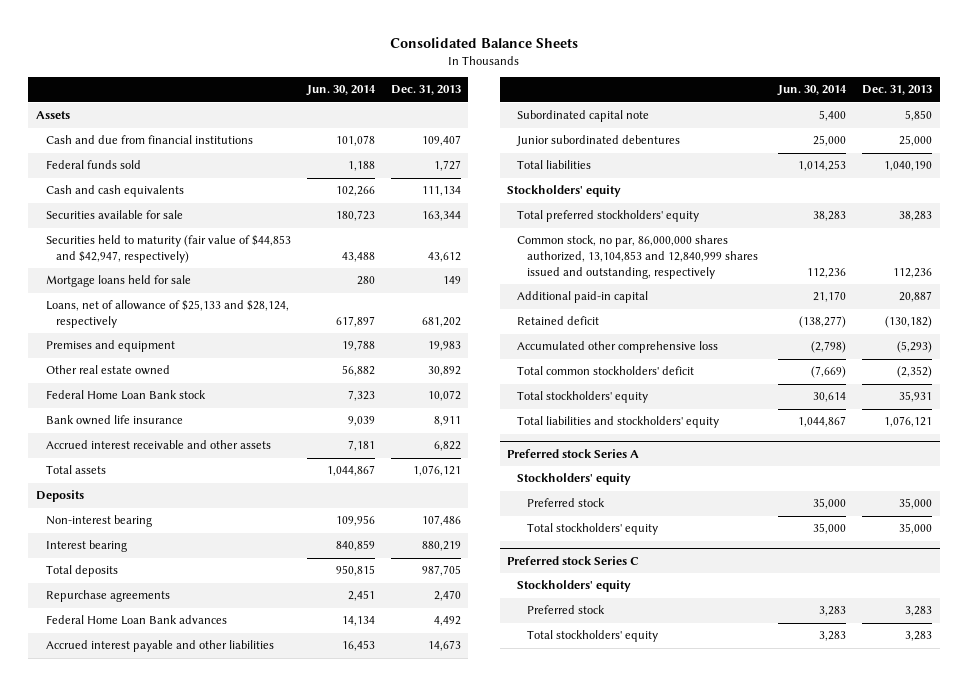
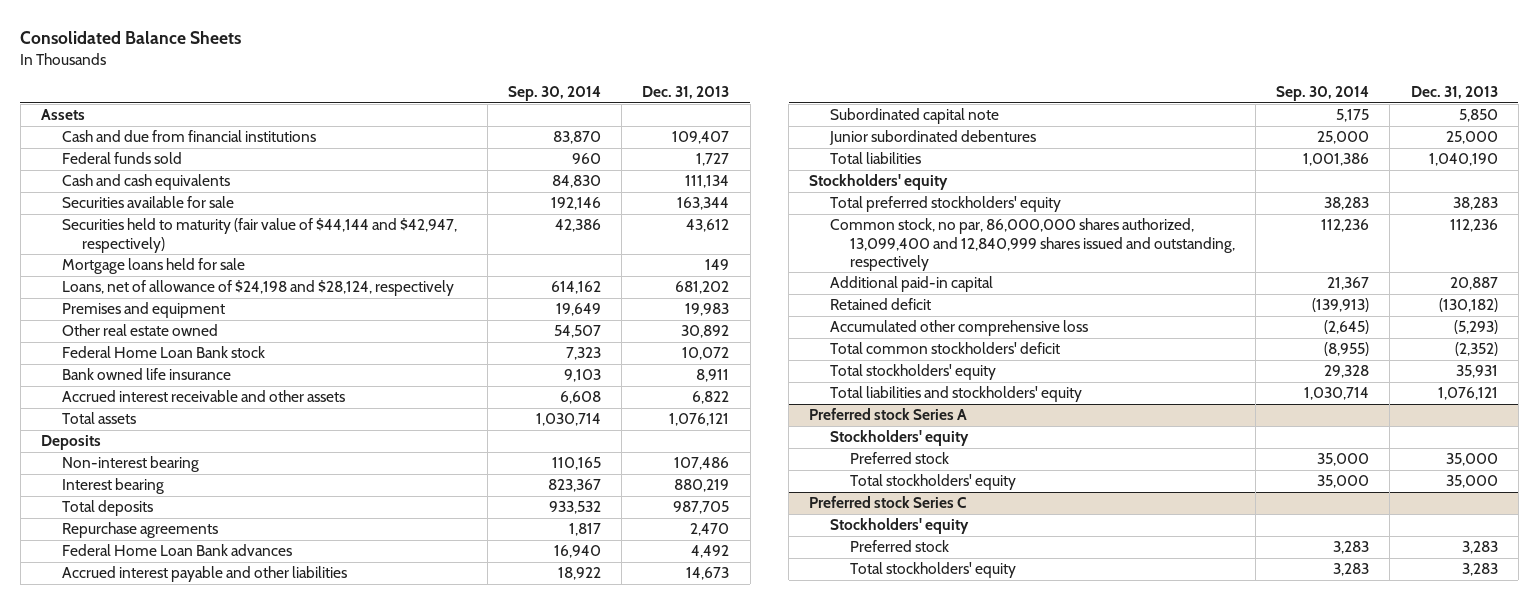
- | Jun. 30, 2014 | Dec. 31, 2013
+ | Sep. 30, 2014 | Dec. 31, 2013
- Securities held to maturity (fair value of $44,853 and $42,947, respectively) | 43,488 | 43,612
+ Securities held to maturity (fair value of $44,144 and $42,947, respectively) | 42,386 | 43,612
- Loans, net of allowance of $25,133 and $28,124, respectively | 617,897 | 681,202
+ Loans, net of allowance of $24,198 and $28,124, respectively | 614,162 | 681,202
- Common stock, no par, 86,000,000 shares authorized, 13,104,853 and 12,840,999 shares issued and outstanding, respectively | 112,236 | 112,236
+ Common stock, no par, 86,000,000 shares authorized, 13,099,400 and 12,840,999 shares issued and outstanding, respectively | 112,236 | 112,236

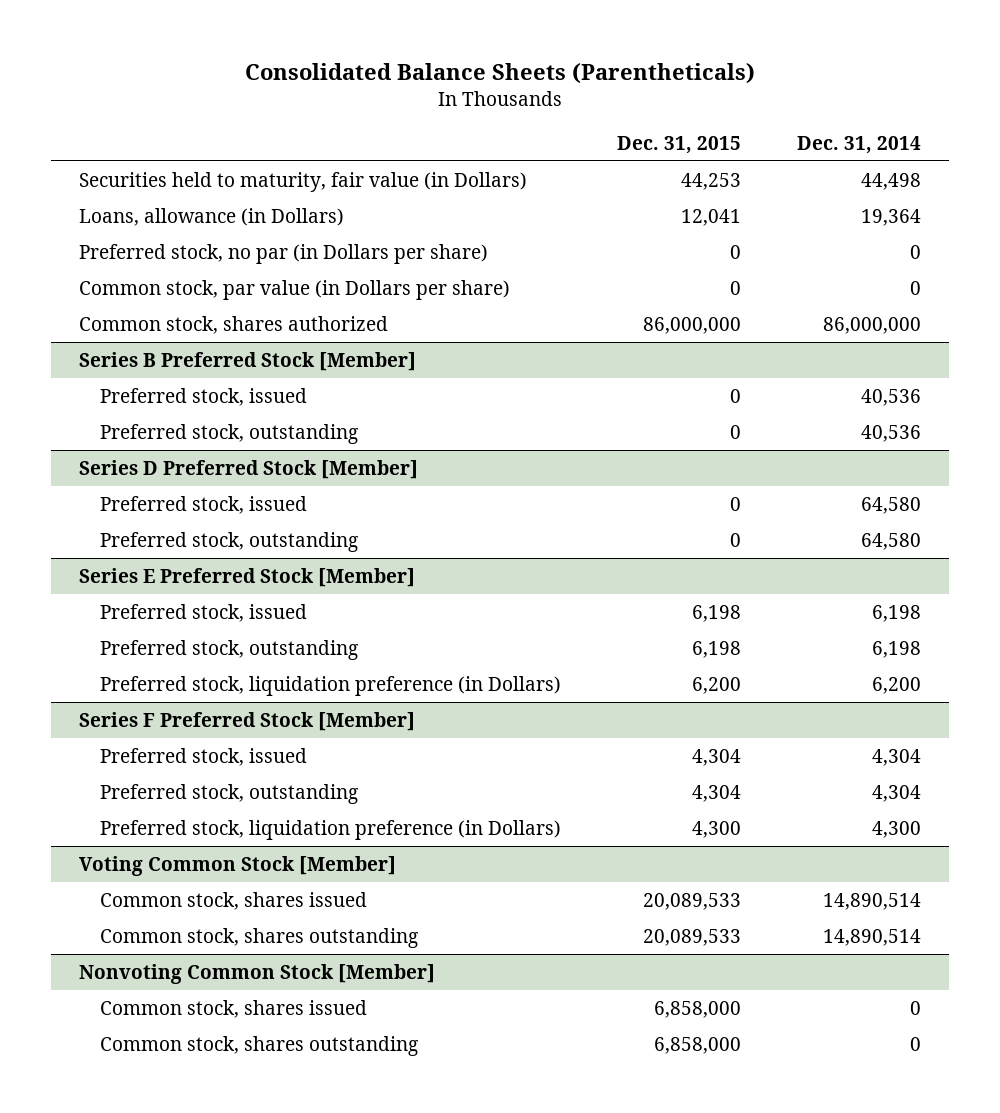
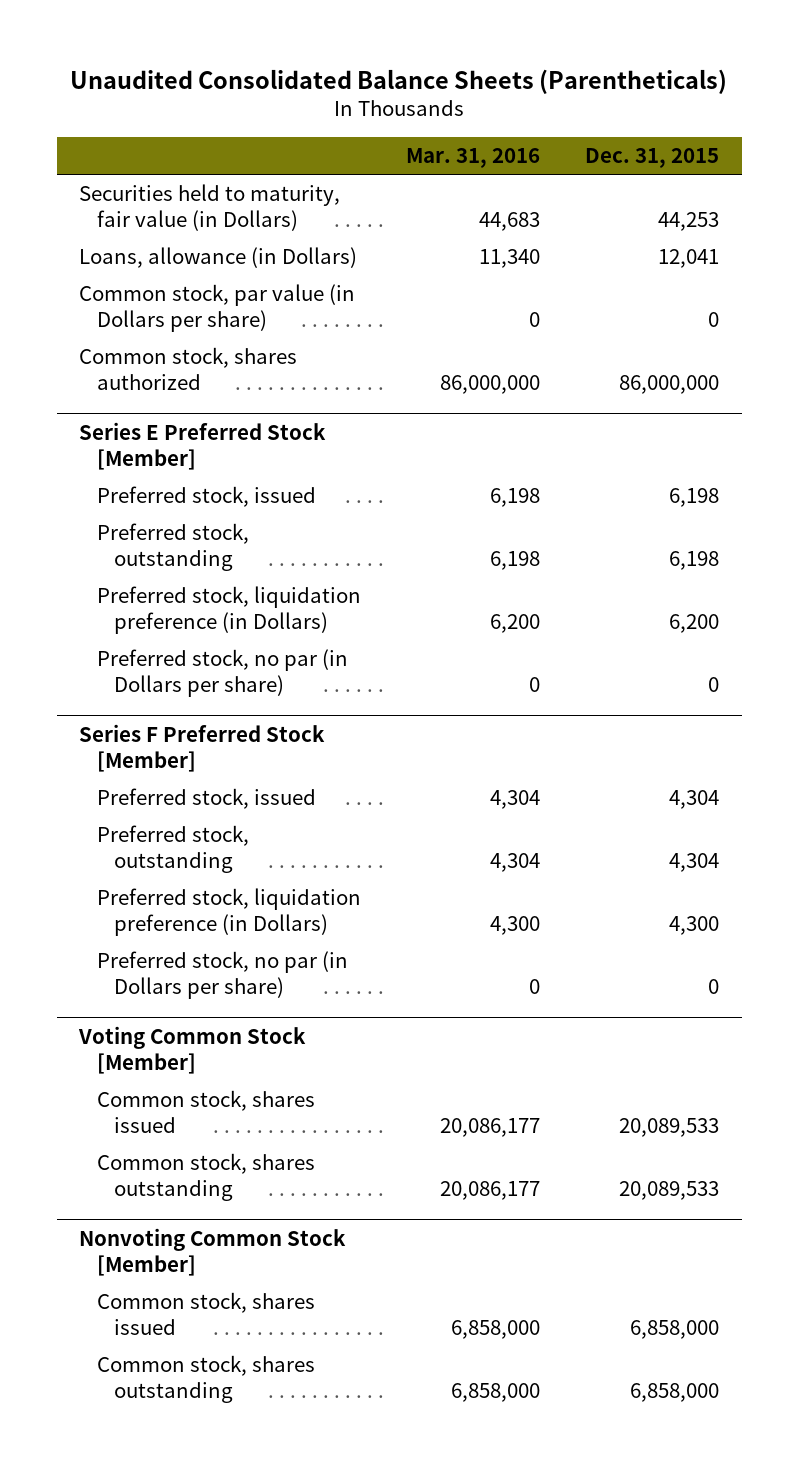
- Consolidated Balance Sheets (Parentheticals)
+ Unaudited Consolidated Balance Sheets (Parentheticals)
- | Dec. 31, 2015 | Dec. 31, 2014
+ | Mar. 31, 2016 | Dec. 31, 2015
- Preferred stock, no par (in Dollars per share) | 0 | 0
- Series B Preferred Stock [Member]
- Preferred stock, issued | 0 | 40,536
- Preferred stock, outstanding | 0 | 40,536
- Series D Preferred Stock [Member]
- Preferred stock, issued | 0 | 64,580
- Preferred stock, outstanding | 0 | 64,580
@ Series E Preferred Stock [Member]
+ Preferred stock, no par (in Dollars per share) | 0 | 0
@ Series F Preferred Stock [Member]
+ Preferred stock, no par (in Dollars per share) | 0 | 0

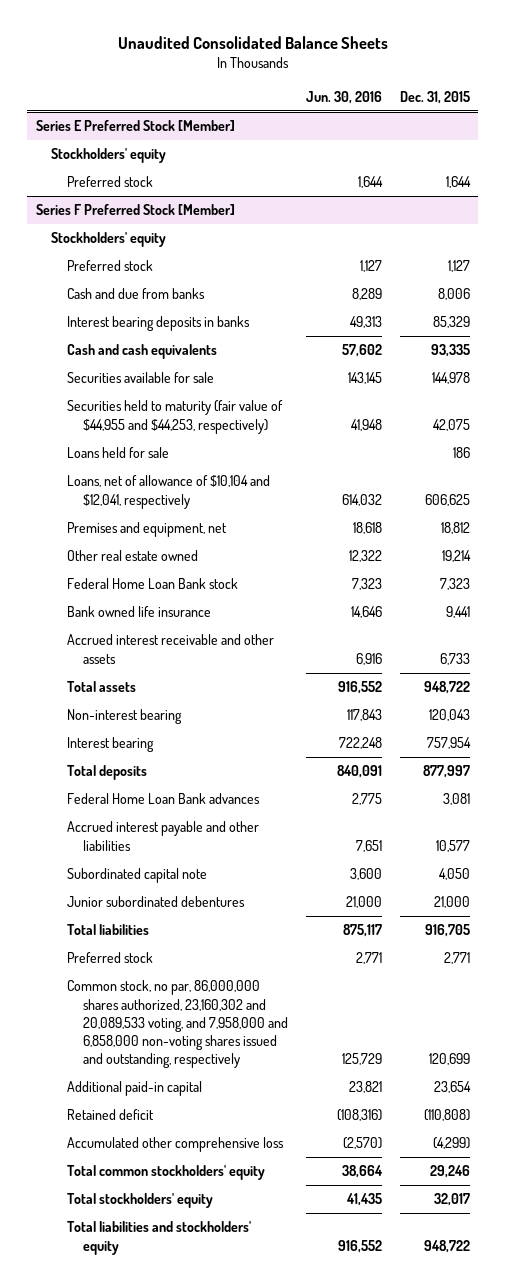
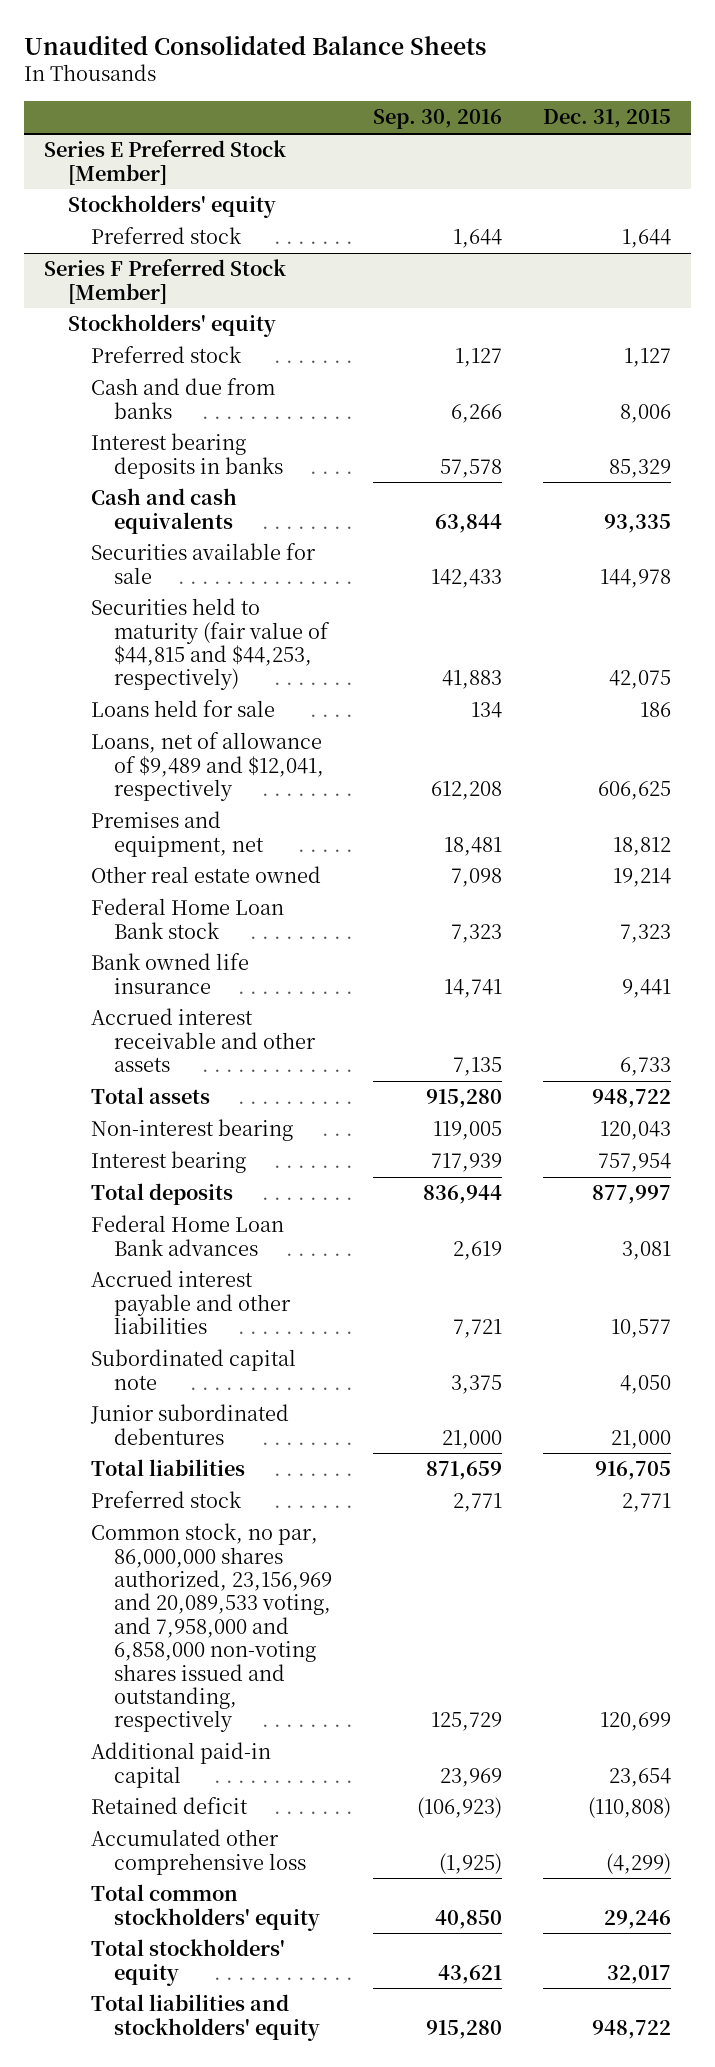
- | Jun. 30, 2016 | Dec. 31, 2015
+ | Sep. 30, 2016 | Dec. 31, 2015
@ Series F Preferred Stock [Member]
- Securities held to maturity (fair value of $44,955 and $44,253, respectively) | 41,948 | 42,075
+ Securities held to maturity (fair value of $44,815 and $44,253, respectively) | 41,883 | 42,075
- Loans, net of allowance of $10,104 and $12,041, respectively | 614,032 | 606,625
+ Loans, net of allowance of $9,489 and $12,041, respectively | 612,208 | 606,625
- Common stock, no par, 86,000,000 shares authorized, 23,160,302 and 20,089,533 voting, and 7,958,000 and 6,858,000 non-voting shares issued and outstanding, respectively | 125,729 | 120,699
+ Common stock, no par, 86,000,000 shares authorized, 23,156,969 and 20,089,533 voting, and 7,958,000 and 6,858,000 non-voting shares issued and outstanding, respectively | 125,729 | 120,699

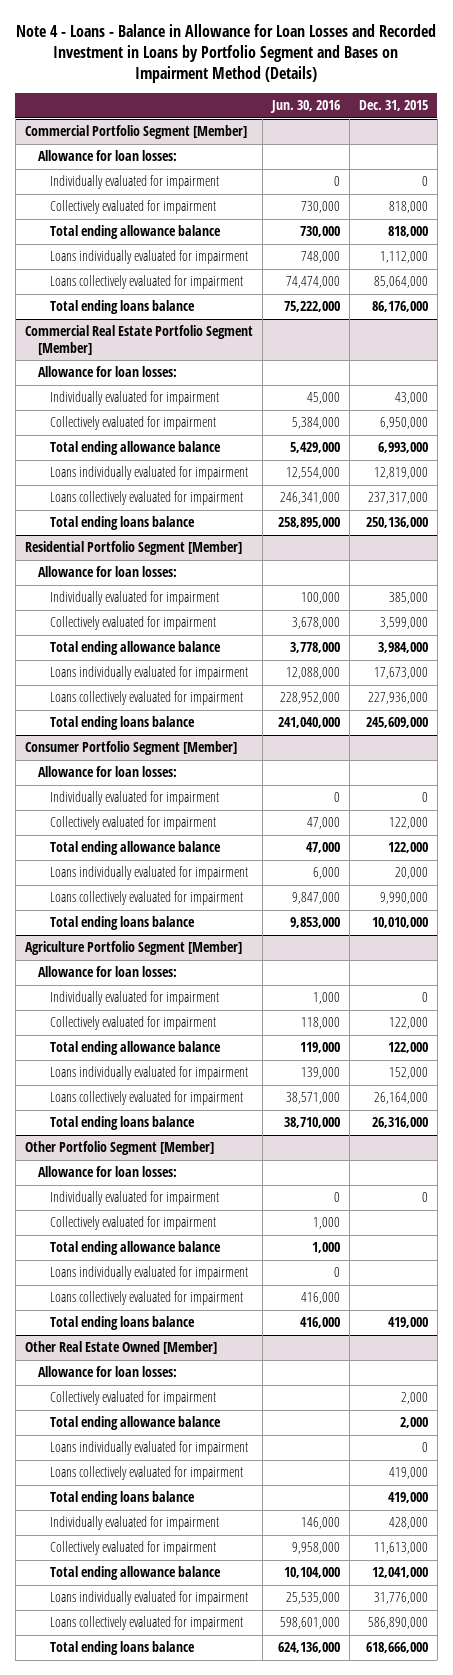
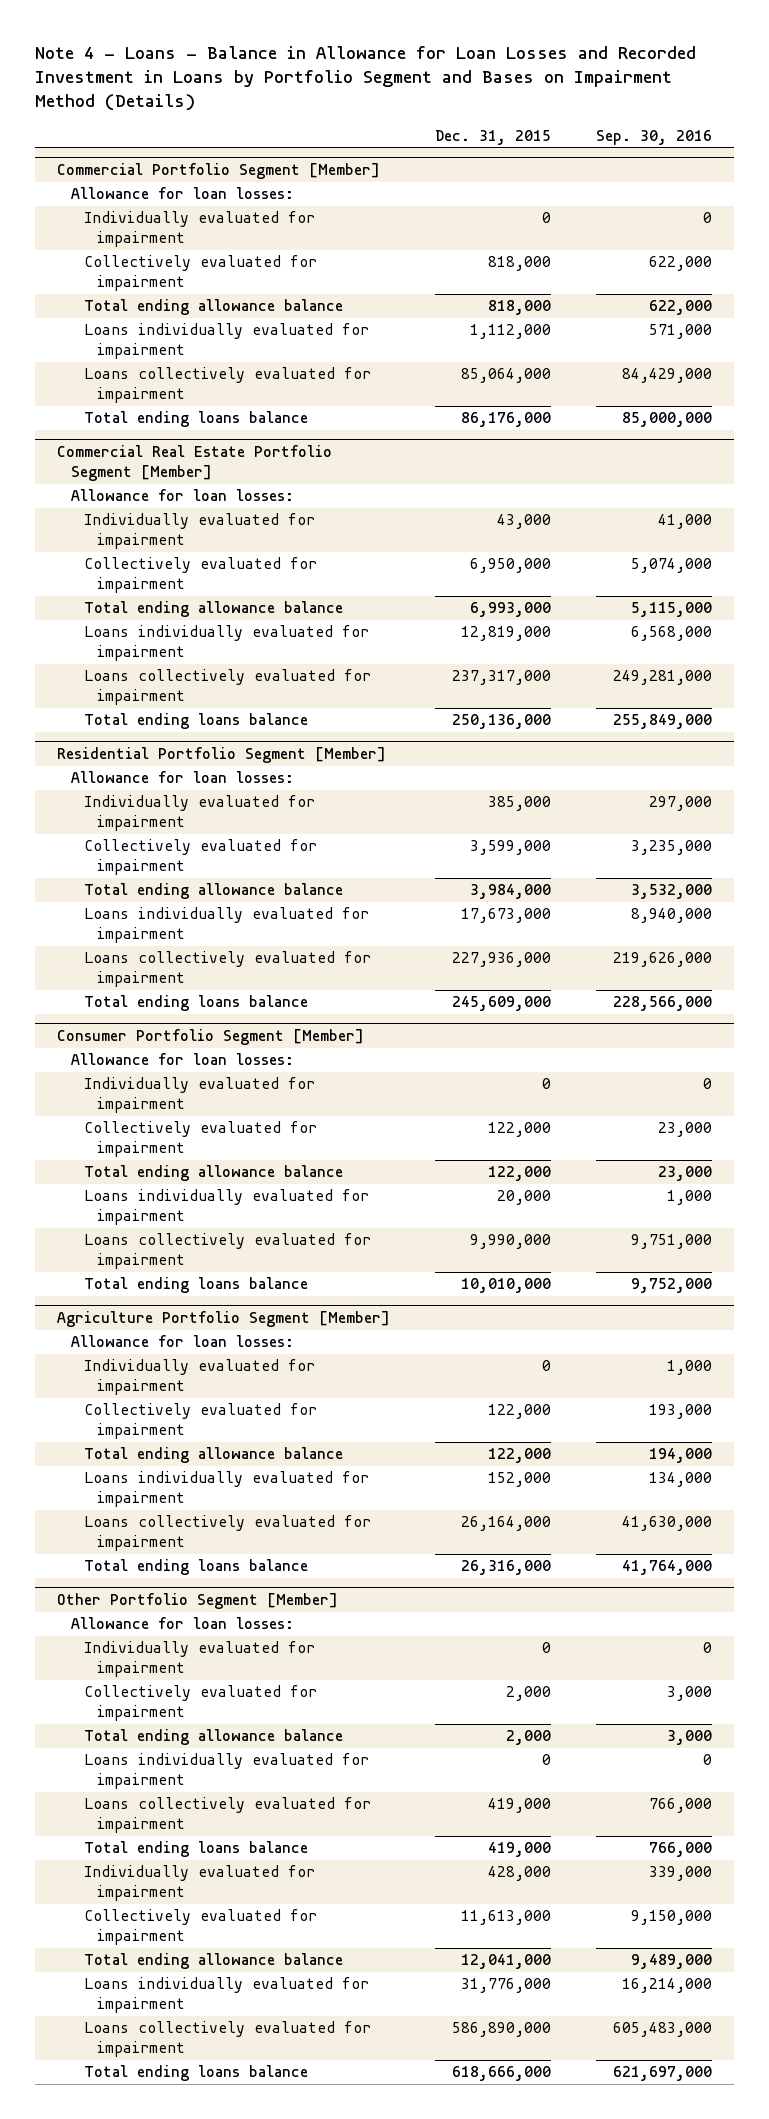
- | Jun. 30, 2016 | Dec. 31, 2015
+ | Dec. 31, 2015 | Sep. 30, 2016
@ Other Portfolio Segment [Member]
- Collectively evaluated for impairment | 1,000 |
- Total ending allowance balance | 1,000 |
- Loans individually evaluated for impairment | 0 |
- Loans collectively evaluated for impairment | 416,000 |
- Total ending loans balance | 416,000 | 419,000
- Other Real Estate Owned [Member]
- Allowance for loan losses:

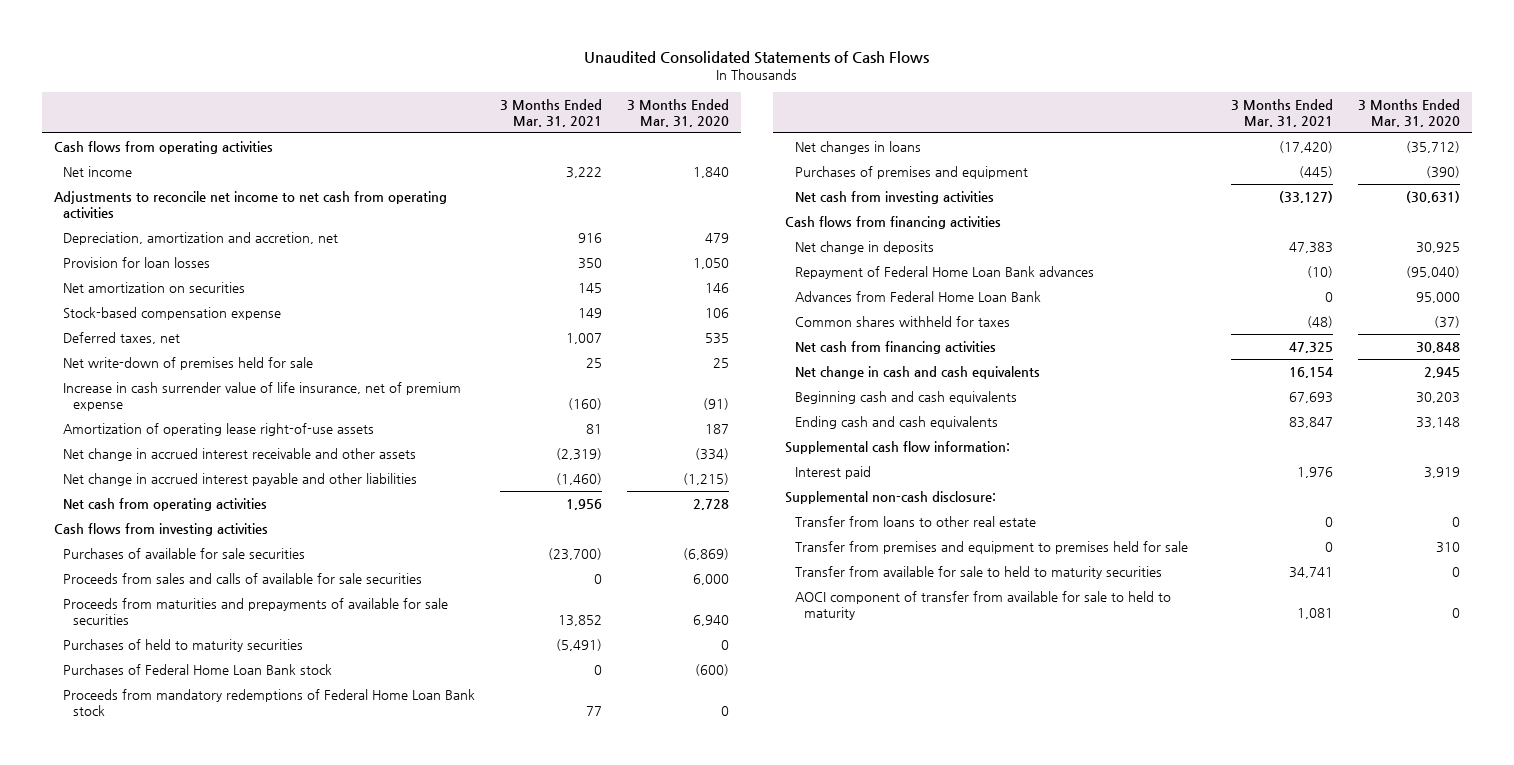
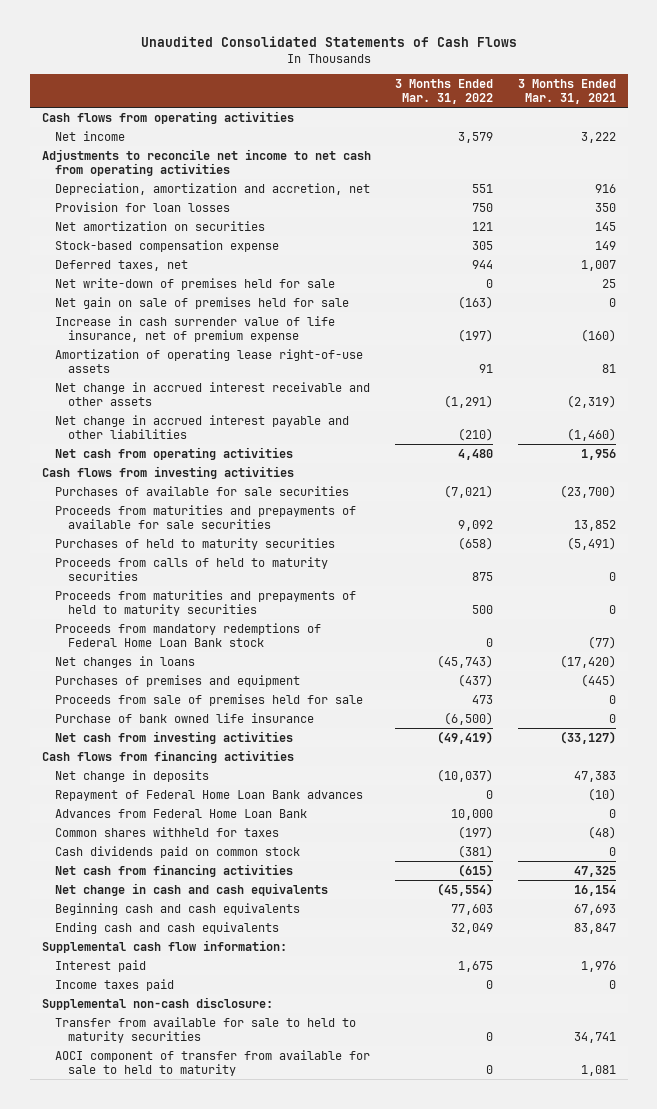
- | 3 Months Ended Mar. 31, 2021 | 3 Months Ended Mar. 31, 2020
+ | 3 Months Ended Mar. 31, 2022 | 3 Months Ended Mar. 31, 2021
+ Net gain on sale of premises held for sale | (163) | 0
- Proceeds from sales and calls of available for sale securities | 0 | 6,000
- Purchases of Federal Home Loan Bank stock | 0 | (600)
- Proceeds from mandatory redemptions of Federal Home Loan Bank stock | 77 | 0
+ Proceeds from calls of held to maturity securities | 875 | 0
+ Proceeds from maturities and prepayments of held to maturity securities | 500 | 0
+ Proceeds from mandatory redemptions of Federal Home Loan Bank stock | 0 | (77)
+ Proceeds from sale of premises held for sale | 473 | 0
+ Purchase of bank owned life insurance | (6,500) | 0
+ Cash dividends paid on common stock | (381) | 0
+ Income taxes paid | 0 | 0
- Transfer from loans to other real estate | 0 | 0
- Transfer from premises and equipment to premises held for sale | 0 | 310

